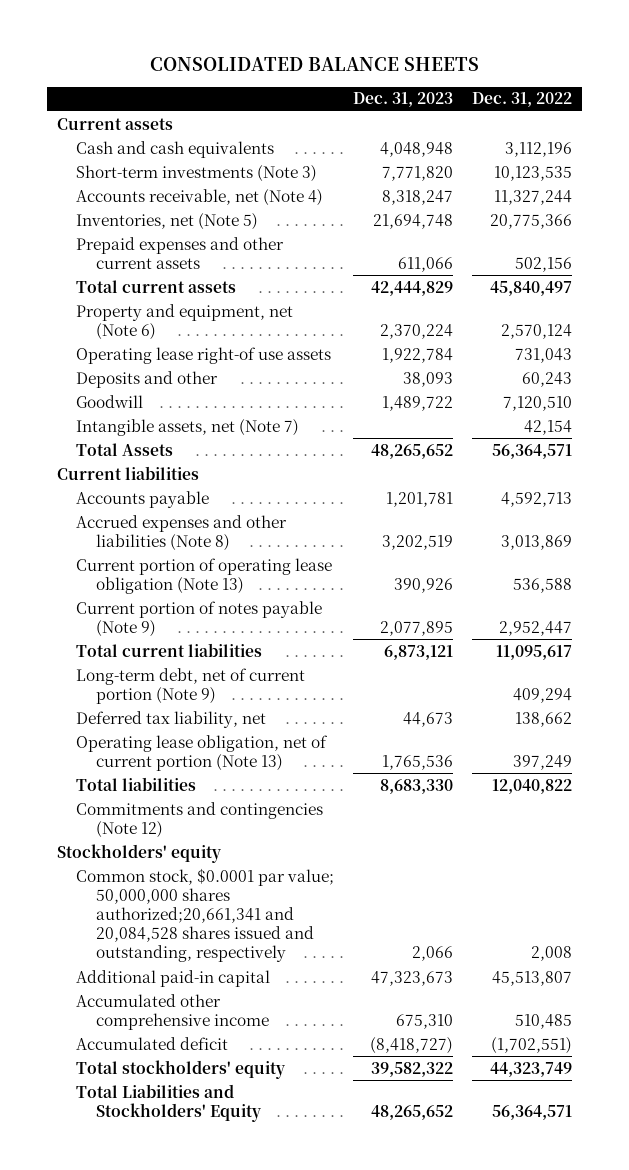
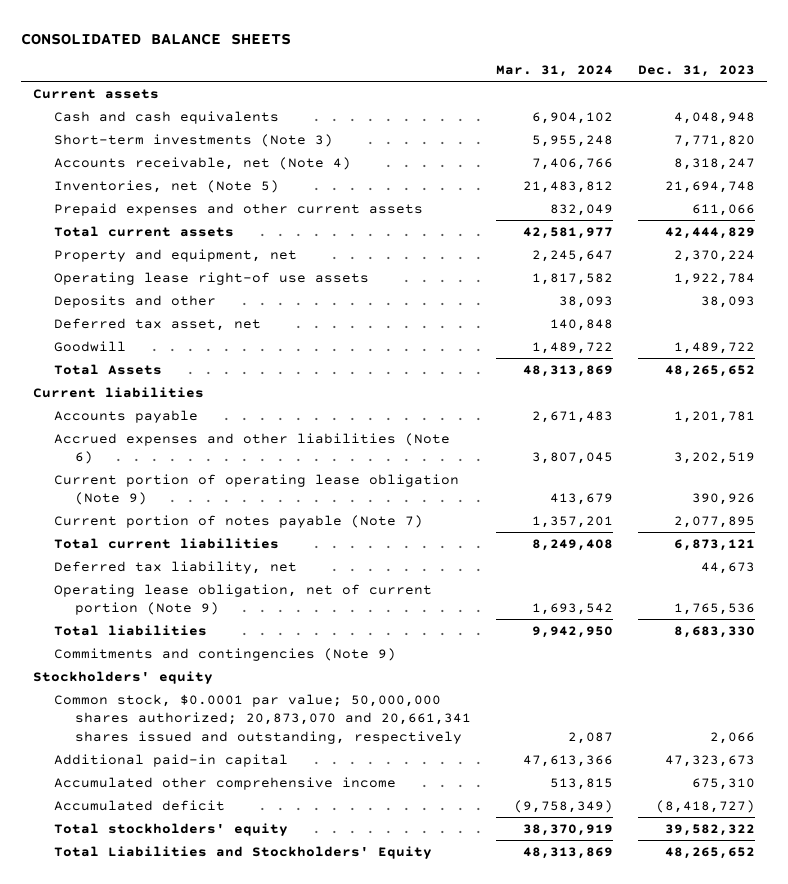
- | Dec. 31, 2023 | Dec. 31, 2022
+ | Mar. 31, 2024 | Dec. 31, 2023
- Property and equipment, net (Note 6) | 2,370,224 | 2,570,124
+ Property and equipment, net | 2,245,647 | 2,370,224
+ Deferred tax asset, net | 140,848 |
- Intangible assets, net (Note 7) | | 42,154
- Accrued expenses and other liabilities (Note 8) | 3,202,519 | 3,013,869
- Current portion of operating lease obligation (Note 13) | 390,926 | 536,588
- Current portion of notes payable (Note 9) | 2,077,895 | 2,952,447
+ Accrued expenses and other liabilities (Note 6) | 3,807,045 | 3,202,519
+ Current portion of operating lease obligation (Note 9) | 413,679 | 390,926
+ Current portion of notes payable (Note 7) | 1,357,201 | 2,077,895
- Long-term debt, net of current portion (Note 9) | | 409,294
- Operating lease obligation, net of current portion (Note 13) | 1,765,536 | 397,249
+ Operating lease obligation, net of current portion (Note 9) | 1,693,542 | 1,765,536
- Commitments and contingencies (Note 12)
+ Commitments and contingencies (Note 9)
- Common stock, $0.0001 par value; 50,000,000 shares authorized;20,661,341 and 20,084,528 shares issued and outstanding, respectively | 2,066 | 2,008
+ Common stock, $0.0001 par value; 50,000,000 shares authorized; 20,873,070 and 20,661,341 shares issued and outstanding, respectively | 2,087 | 2,066

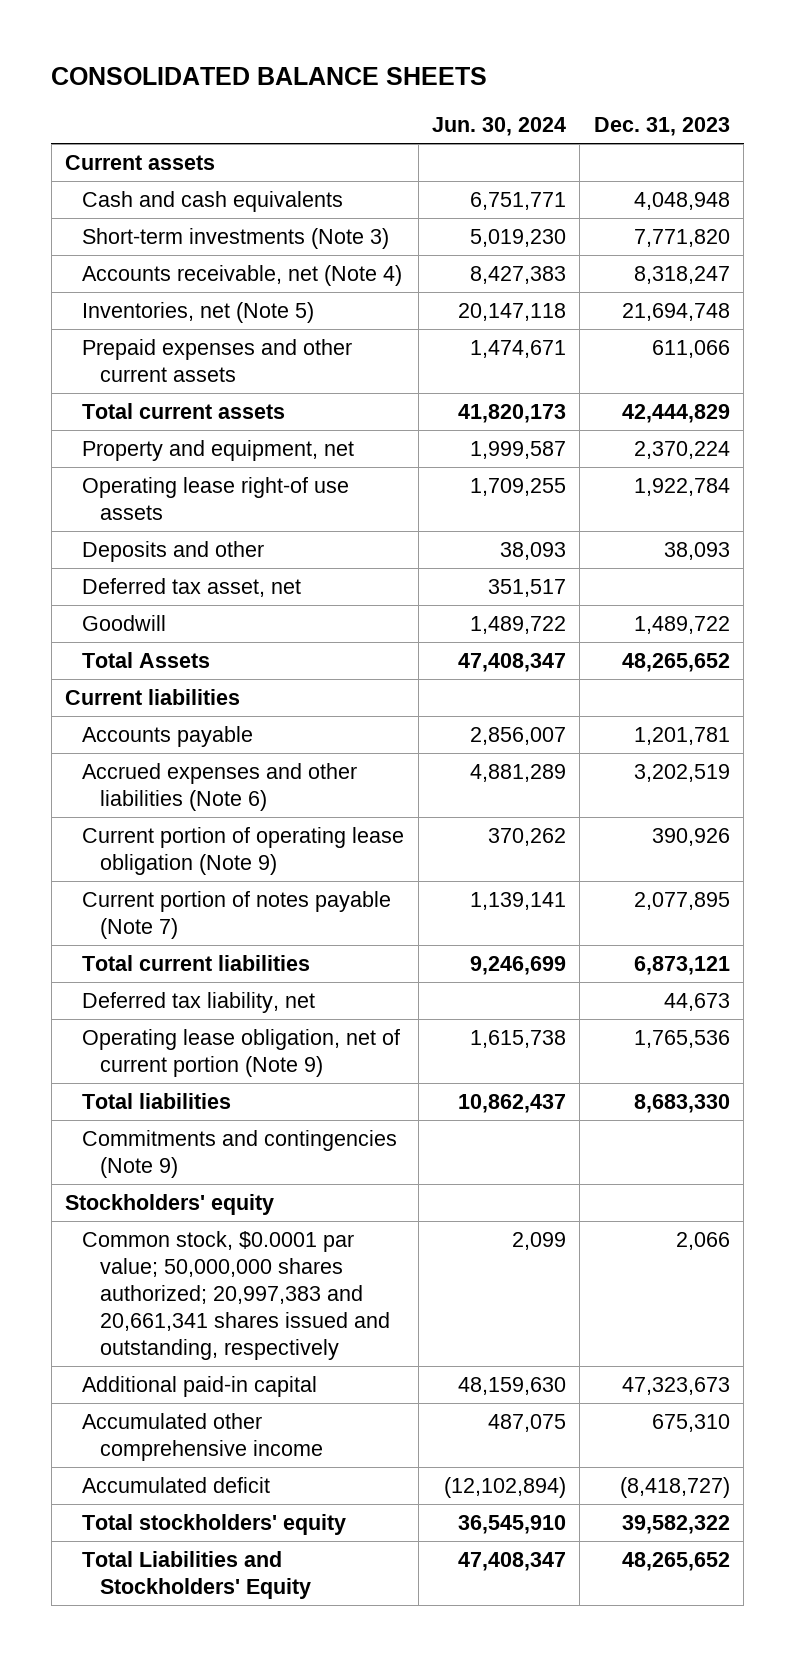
- | Mar. 31, 2024 | Dec. 31, 2023
+ | Jun. 30, 2024 | Dec. 31, 2023
- Common stock, $0.0001 par value; 50,000,000 shares authorized; 20,873,070 and 20,661,341 shares issued and outstanding, respectively | 2,087 | 2,066
+ Common stock, $0.0001 par value; 50,000,000 shares authorized; 20,997,383 and 20,661,341 shares issued and outstanding, respectively | 2,099 | 2,066

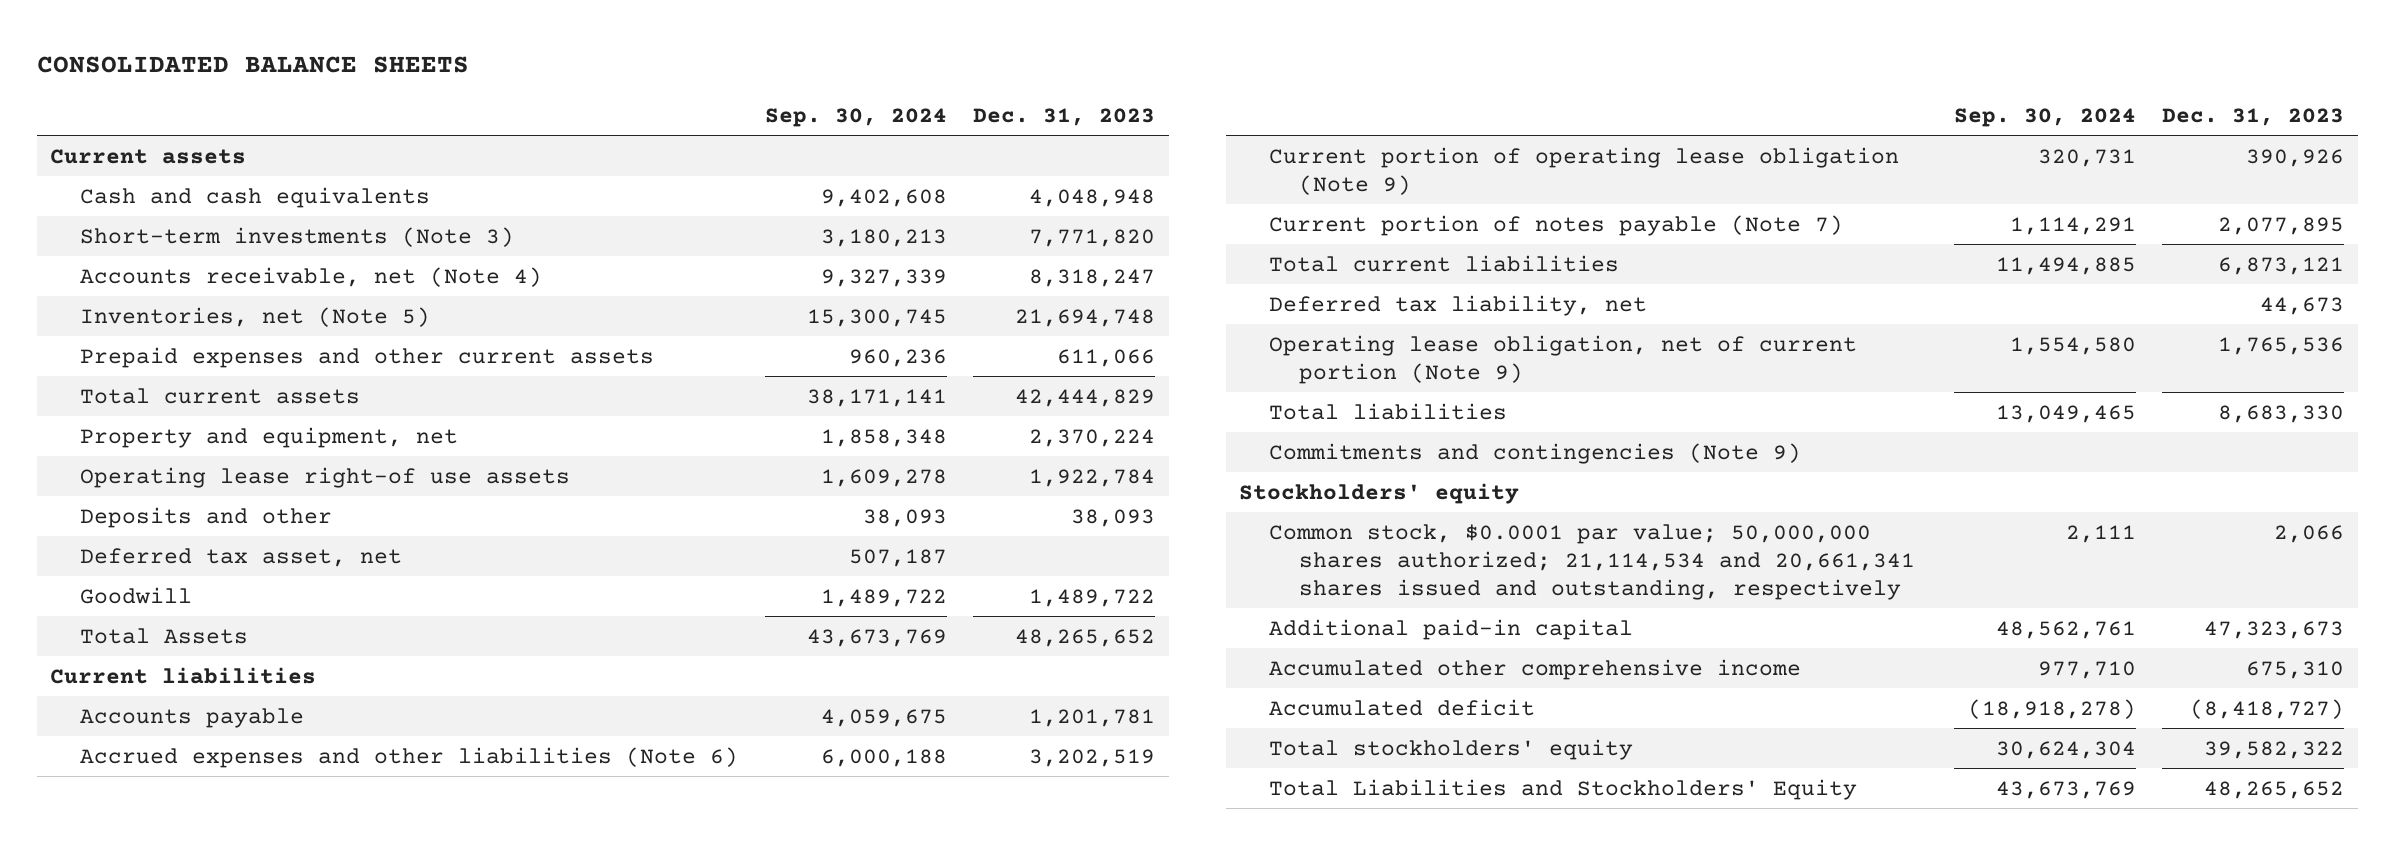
- | Jun. 30, 2024 | Dec. 31, 2023
+ | Sep. 30, 2024 | Dec. 31, 2023
- Common stock, $0.0001 par value; 50,000,000 shares authorized; 20,997,383 and 20,661,341 shares issued and outstanding, respectively | 2,099 | 2,066
+ Common stock, $0.0001 par value; 50,000,000 shares authorized; 21,114,534 and 20,661,341 shares issued and outstanding, respectively | 2,111 | 2,066

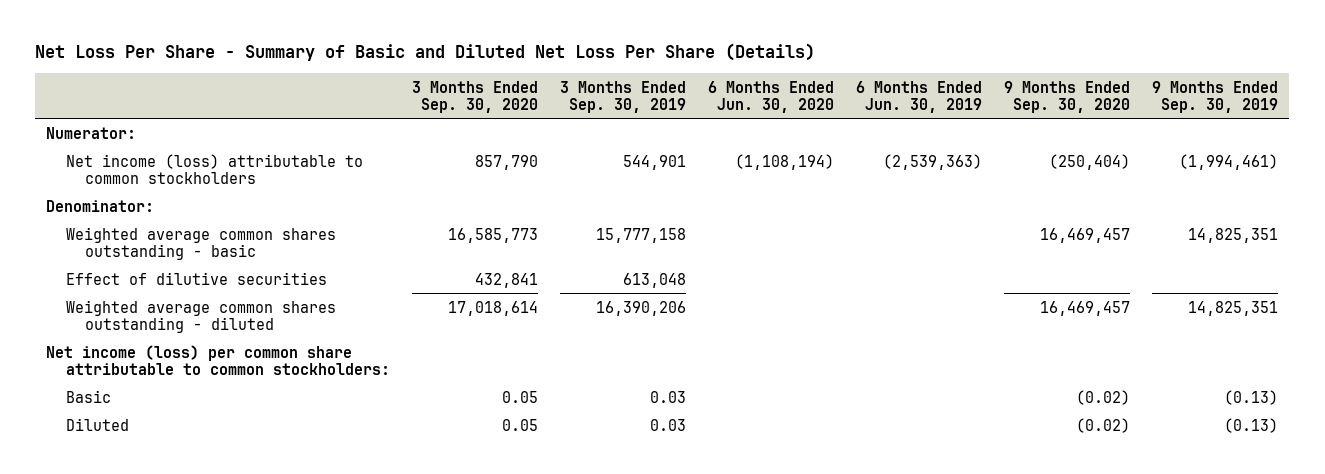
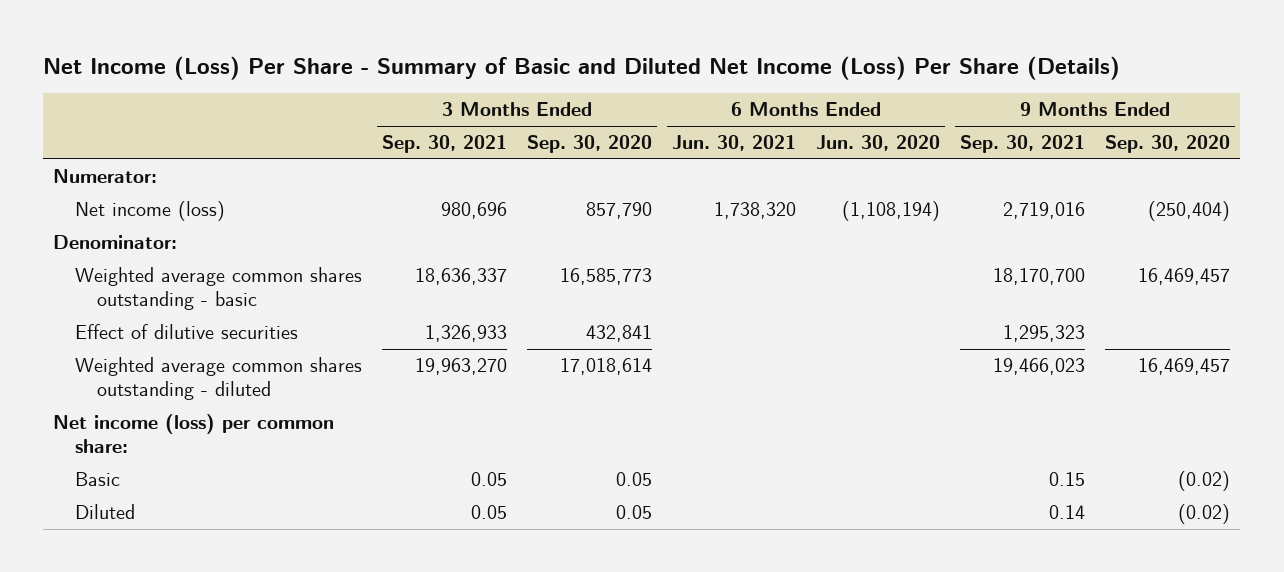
- Net Loss Per Share - Summary of Basic and Diluted Net Loss Per Share (Details)
+ Net Income (Loss) Per Share - Summary of Basic and Diluted Net Income (Loss) Per Share (Details)
- | 3 Months Ended Sep. 30, 2020 | 3 Months Ended Sep. 30, 2019 | 6 Months Ended Jun. 30, 2020 | 6 Months Ended Jun. 30, 2019 | 9 Months Ended Sep. 30, 2020 | 9 Months Ended Sep. 30, 2019
+ | 3 Months Ended Sep. 30, 2021 | 3 Months Ended Sep. 30, 2020 | 6 Months Ended Jun. 30, 2021 | 6 Months Ended Jun. 30, 2020 | 9 Months Ended Sep. 30, 2021 | 9 Months Ended Sep. 30, 2020
- Net income (loss) attributable to common stockholders | 857,790 | 544,901 | (1,108,194) | (2,539,363) | (250,404) | (1,994,461)
+ Net income (loss) | 980,696 | 857,790 | 1,738,320 | (1,108,194) | 2,719,016 | (250,404)
- Net income (loss) per common share attributable to common stockholders:
+ Net income (loss) per common share:

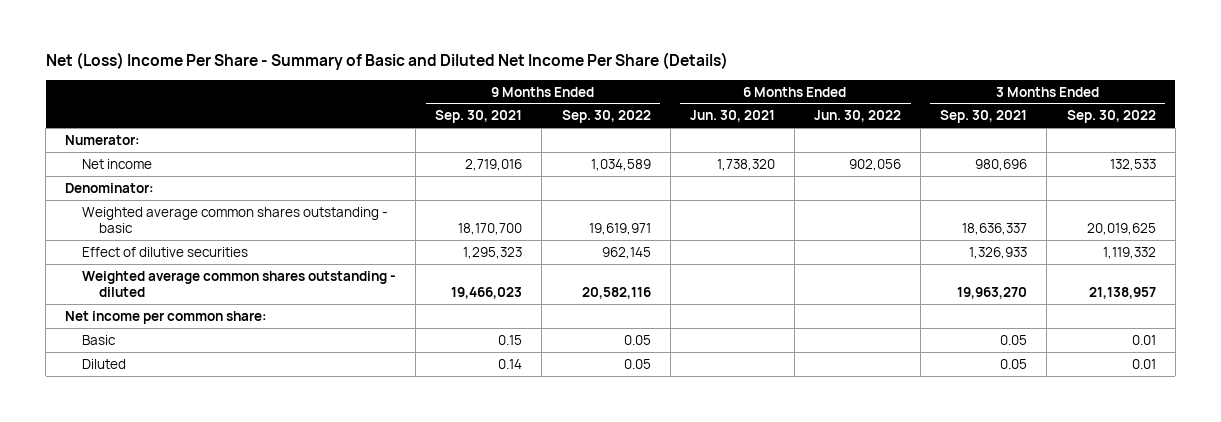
- Net Income (Loss) Per Share - Summary of Basic and Diluted Net Income (Loss) Per Share (Details)
+ Net (Loss) Income Per Share - Summary of Basic and Diluted Net Income Per Share (Details)
- | 3 Months Ended Sep. 30, 2021 | 3 Months Ended Sep. 30, 2020 | 6 Months Ended Jun. 30, 2021 | 6 Months Ended Jun. 30, 2020 | 9 Months Ended Sep. 30, 2021 | 9 Months Ended Sep. 30, 2020
+ | 9 Months Ended Sep. 30, 2021 | 9 Months Ended Sep. 30, 2022 | 6 Months Ended Jun. 30, 2021 | 6 Months Ended Jun. 30, 2022 | 3 Months Ended Sep. 30, 2021 | 3 Months Ended Sep. 30, 2022
- Net income (loss) | 980,696 | 857,790 | 1,738,320 | (1,108,194) | 2,719,016 | (250,404)
+ Net income | 2,719,016 | 1,034,589 | 1,738,320 | 902,056 | 980,696 | 132,533
- Net income (loss) per common share:
+ Net income per common share:

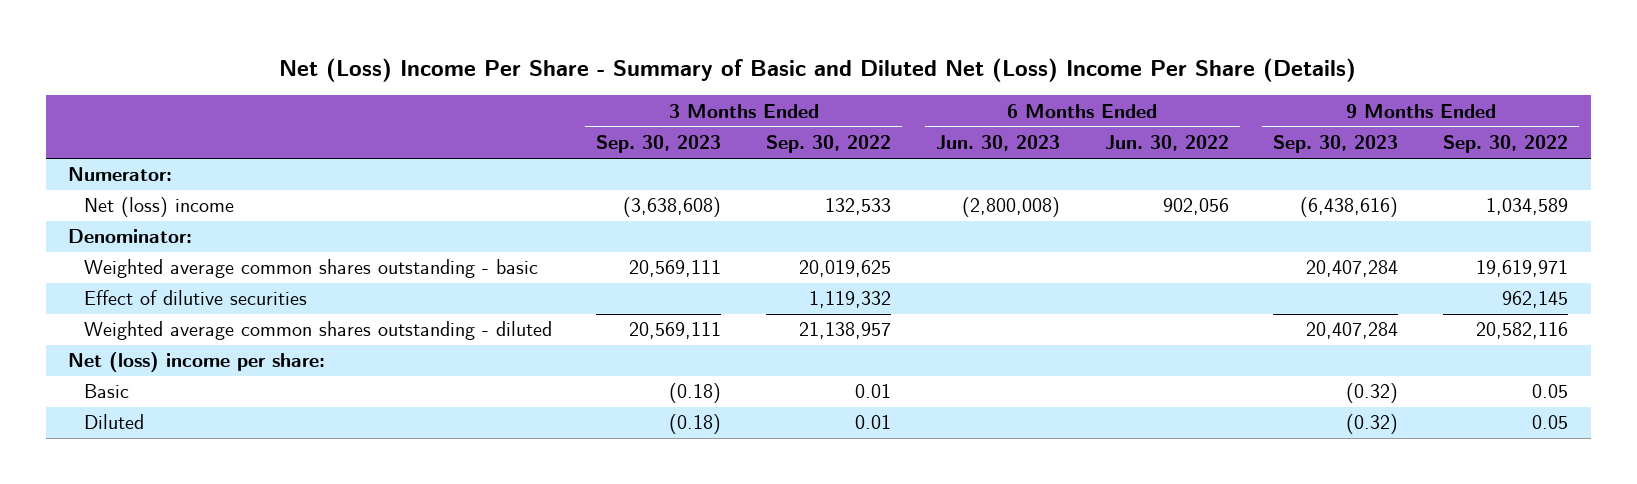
- Net (Loss) Income Per Share - Summary of Basic and Diluted Net Income Per Share (Details)
+ Net (Loss) Income Per Share - Summary of Basic and Diluted Net (Loss) Income Per Share (Details)
- | 9 Months Ended Sep. 30, 2021 | 9 Months Ended Sep. 30, 2022 | 6 Months Ended Jun. 30, 2021 | 6 Months Ended Jun. 30, 2022 | 3 Months Ended Sep. 30, 2021 | 3 Months Ended Sep. 30, 2022
+ | 3 Months Ended Sep. 30, 2023 | 3 Months Ended Sep. 30, 2022 | 6 Months Ended Jun. 30, 2023 | 6 Months Ended Jun. 30, 2022 | 9 Months Ended Sep. 30, 2023 | 9 Months Ended Sep. 30, 2022
- Net income | 2,719,016 | 1,034,589 | 1,738,320 | 902,056 | 980,696 | 132,533
+ Net (loss) income | (3,638,608) | 132,533 | (2,800,008) | 902,056 | (6,438,616) | 1,034,589
- Net income per common share:
+ Net (loss) income per share:

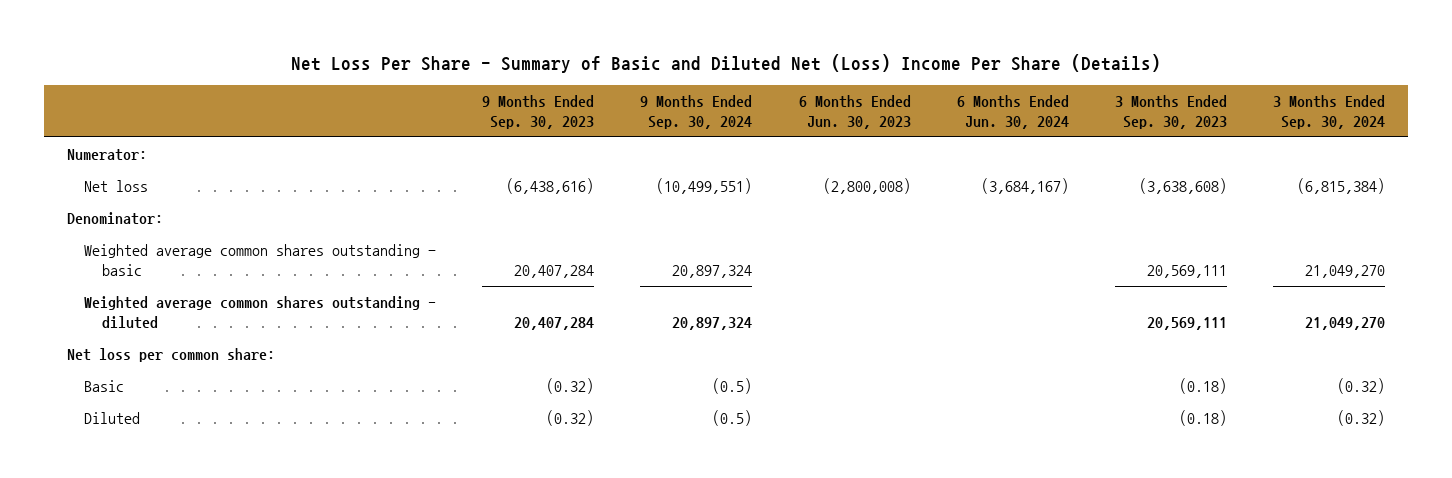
- Net (Loss) Income Per Share - Summary of Basic and Diluted Net (Loss) Income Per Share (Details)
+ Net Loss Per Share - Summary of Basic and Diluted Net (Loss) Income Per Share (Details)
- | 3 Months Ended Sep. 30, 2023 | 3 Months Ended Sep. 30, 2022 | 6 Months Ended Jun. 30, 2023 | 6 Months Ended Jun. 30, 2022 | 9 Months Ended Sep. 30, 2023 | 9 Months Ended Sep. 30, 2022
+ | 9 Months Ended Sep. 30, 2023 | 9 Months Ended Sep. 30, 2024 | 6 Months Ended Jun. 30, 2023 | 6 Months Ended Jun. 30, 2024 | 3 Months Ended Sep. 30, 2023 | 3 Months Ended Sep. 30, 2024
- Net (loss) income | (3,638,608) | 132,533 | (2,800,008) | 902,056 | (6,438,616) | 1,034,589
+ Net loss | (6,438,616) | (10,499,551) | (2,800,008) | (3,684,167) | (3,638,608) | (6,815,384)
- Effect of dilutive securities | | 1,119,332 | | | | 962,145
- Net (loss) income per share:
+ Net loss per common share:

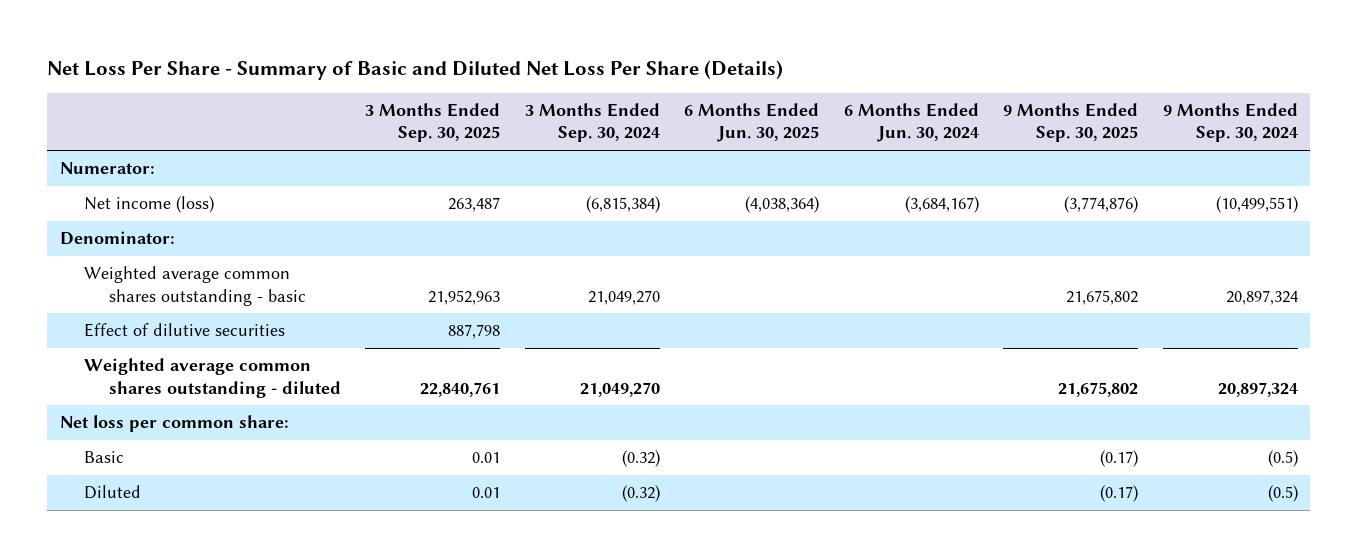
- Net Loss Per Share - Summary of Basic and Diluted Net (Loss) Income Per Share (Details)
+ Net Loss Per Share - Summary of Basic and Diluted Net Loss Per Share (Details)
- | 9 Months Ended Sep. 30, 2023 | 9 Months Ended Sep. 30, 2024 | 6 Months Ended Jun. 30, 2023 | 6 Months Ended Jun. 30, 2024 | 3 Months Ended Sep. 30, 2023 | 3 Months Ended Sep. 30, 2024
+ | 3 Months Ended Sep. 30, 2025 | 3 Months Ended Sep. 30, 2024 | 6 Months Ended Jun. 30, 2025 | 6 Months Ended Jun. 30, 2024 | 9 Months Ended Sep. 30, 2025 | 9 Months Ended Sep. 30, 2024
- Net loss | (6,438,616) | (10,499,551) | (2,800,008) | (3,684,167) | (3,638,608) | (6,815,384)
+ Net income (loss) | 263,487 | (6,815,384) | (4,038,364) | (3,684,167) | (3,774,876) | (10,499,551)
+ Effect of dilutive securities | 887,798 | | | | |

